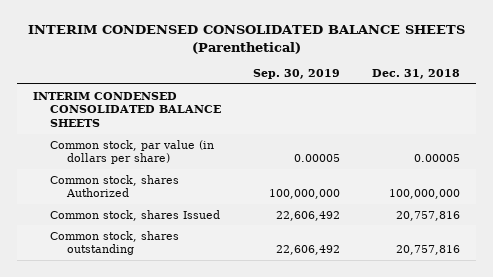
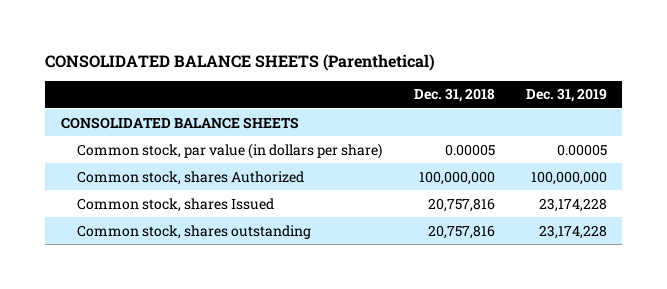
- INTERIM CONDENSED CONSOLIDATED BALANCE SHEETS (Parenthetical)
+ CONSOLIDATED BALANCE SHEETS (Parenthetical)
- | Sep. 30, 2019 | Dec. 31, 2018
+ | Dec. 31, 2018 | Dec. 31, 2019
- INTERIM CONDENSED CONSOLIDATED BALANCE SHEETS
+ CONSOLIDATED BALANCE SHEETS

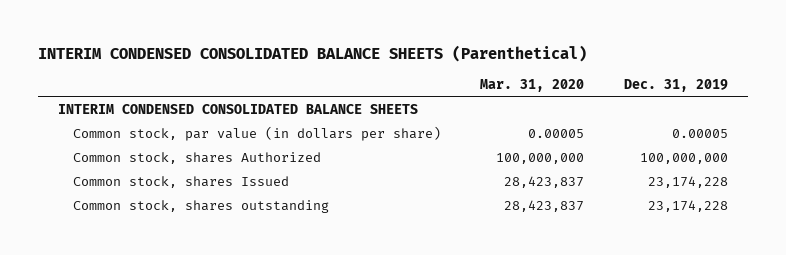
- CONSOLIDATED BALANCE SHEETS (Parenthetical)
+ INTERIM CONDENSED CONSOLIDATED BALANCE SHEETS (Parenthetical)
- | Dec. 31, 2018 | Dec. 31, 2019
+ | Mar. 31, 2020 | Dec. 31, 2019
- CONSOLIDATED BALANCE SHEETS
+ INTERIM CONDENSED CONSOLIDATED BALANCE SHEETS

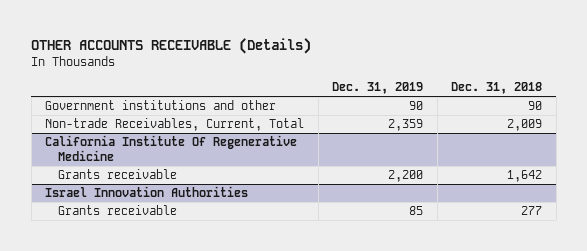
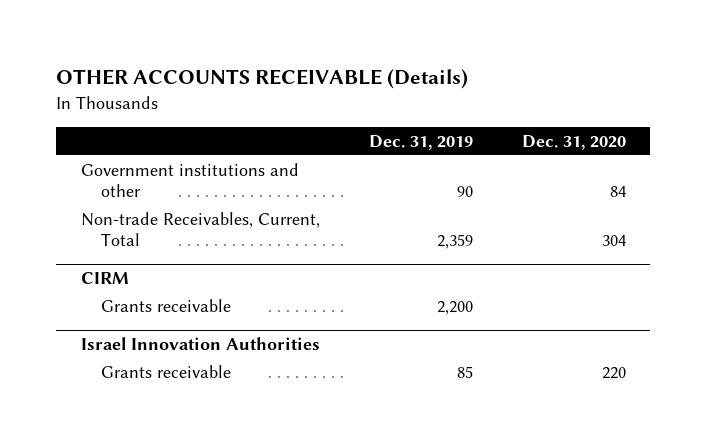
- | Dec. 31, 2019 | Dec. 31, 2018
+ | Dec. 31, 2019 | Dec. 31, 2020
- California Institute Of Regenerative Medicine
+ CIRM

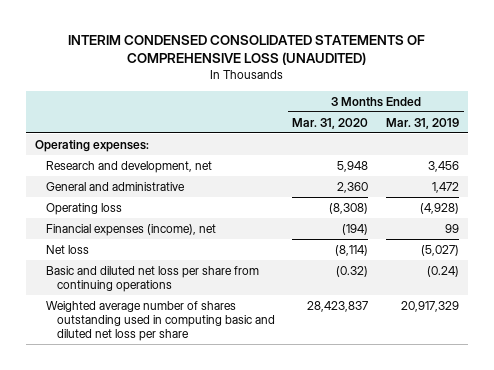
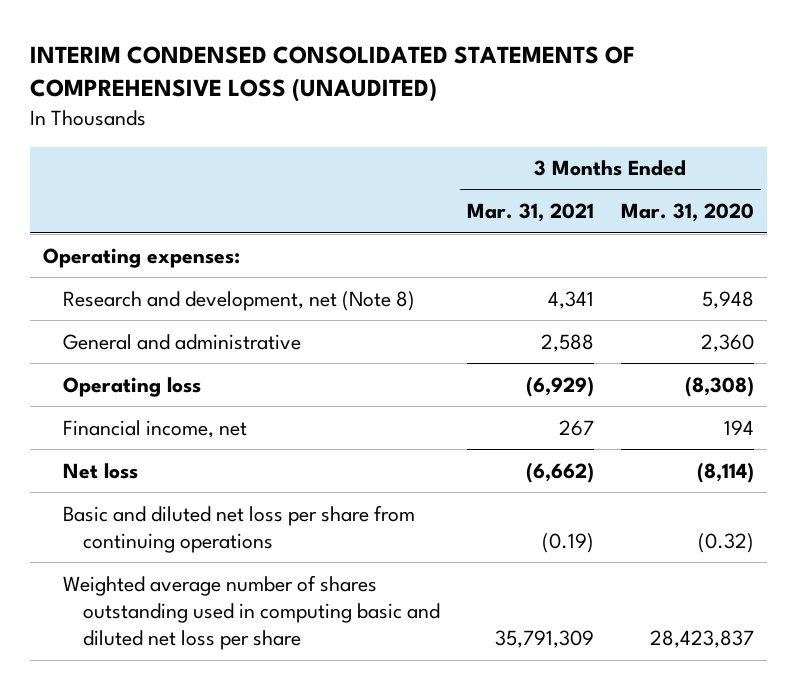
- | 3 Months Ended Mar. 31, 2020 | 3 Months Ended Mar. 31, 2019
+ | 3 Months Ended Mar. 31, 2021 | 3 Months Ended Mar. 31, 2020
- Research and development, net | 5,948 | 3,456
+ Research and development, net (Note 8) | 4,341 | 5,948
- Financial expenses (income), net | (194) | 99
+ Financial income, net | 267 | 194

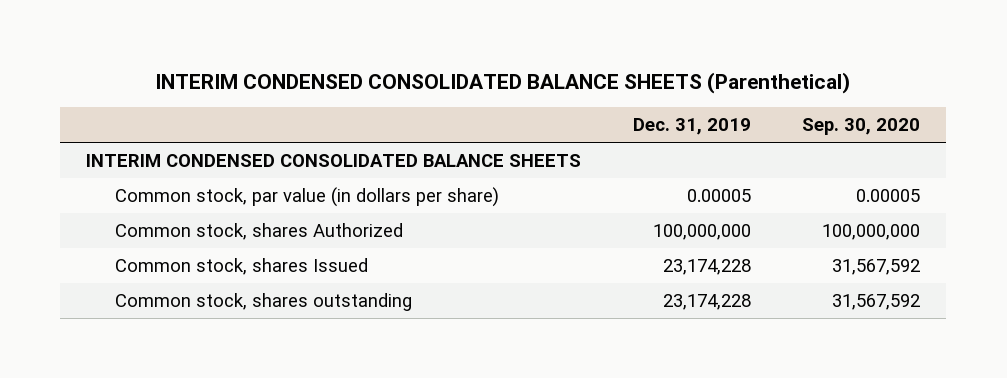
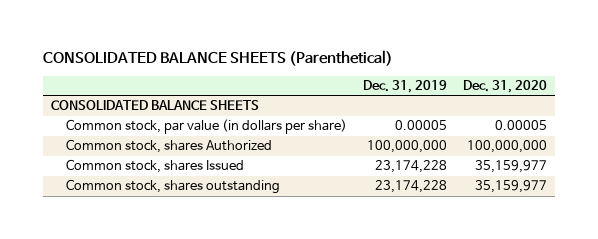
- INTERIM CONDENSED CONSOLIDATED BALANCE SHEETS (Parenthetical)
+ CONSOLIDATED BALANCE SHEETS (Parenthetical)
- | Dec. 31, 2019 | Sep. 30, 2020
+ | Dec. 31, 2019 | Dec. 31, 2020
- INTERIM CONDENSED CONSOLIDATED BALANCE SHEETS
+ CONSOLIDATED BALANCE SHEETS

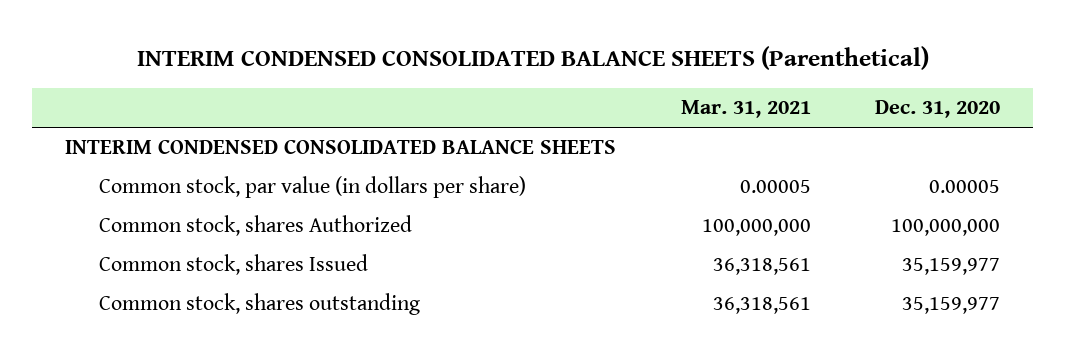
- CONSOLIDATED BALANCE SHEETS (Parenthetical)
+ INTERIM CONDENSED CONSOLIDATED BALANCE SHEETS (Parenthetical)
- | Dec. 31, 2019 | Dec. 31, 2020
+ | Mar. 31, 2021 | Dec. 31, 2020
- CONSOLIDATED BALANCE SHEETS
+ INTERIM CONDENSED CONSOLIDATED BALANCE SHEETS

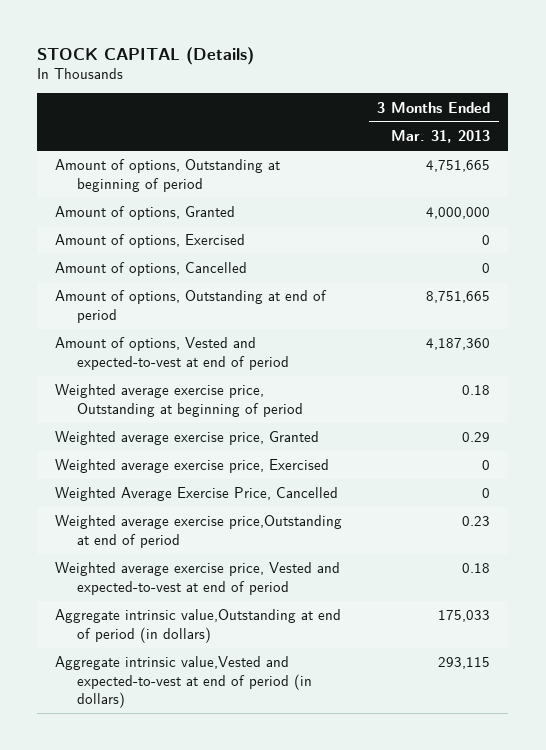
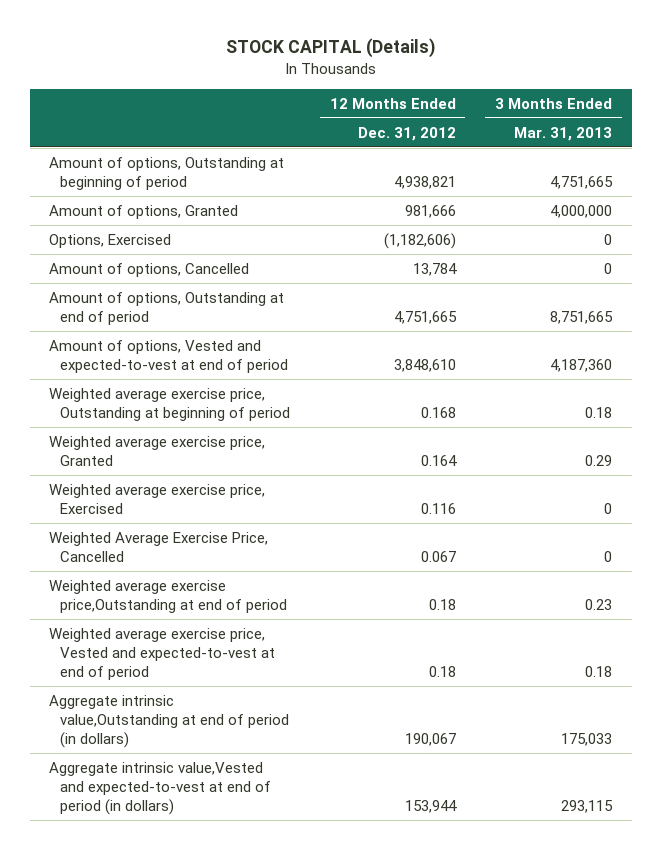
- | 3 Months Ended Mar. 31, 2013
+ | 12 Months Ended Dec. 31, 2012 | 3 Months Ended Mar. 31, 2013
- Amount of options, Exercised | 0
+ Options, Exercised | (1,182,606) | 0

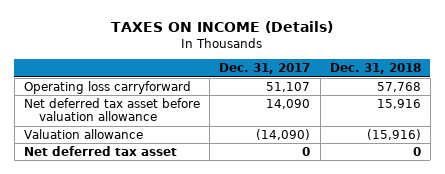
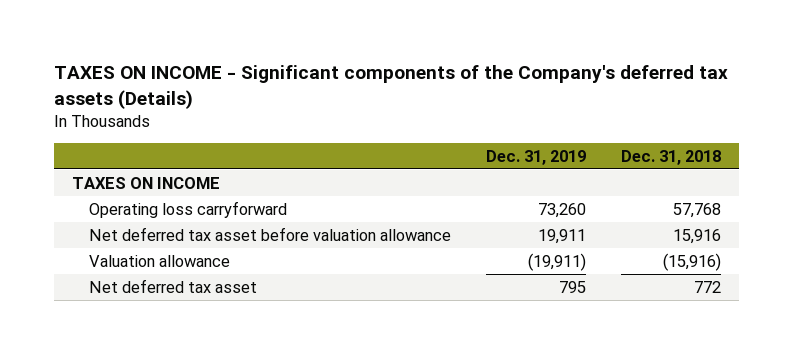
- TAXES ON INCOME (Details)
+ TAXES ON INCOME - Significant components of the Company's deferred tax assets (Details)
- | Dec. 31, 2017 | Dec. 31, 2018
+ | Dec. 31, 2019 | Dec. 31, 2018
+ TAXES ON INCOME
- Net deferred tax asset | 0 | 0
+ Net deferred tax asset | 795 | 772

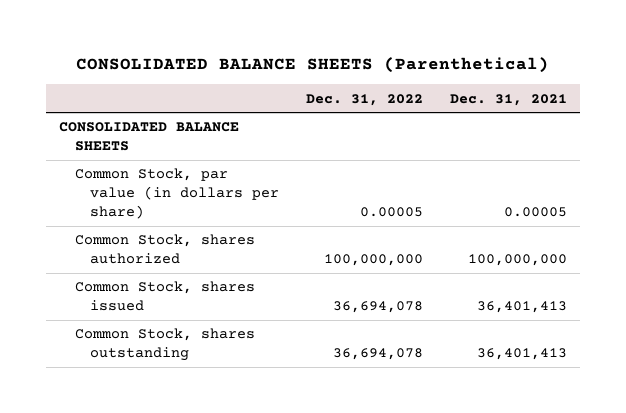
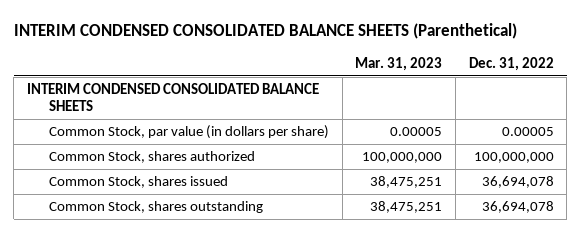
- CONSOLIDATED BALANCE SHEETS (Parenthetical)
+ INTERIM CONDENSED CONSOLIDATED BALANCE SHEETS (Parenthetical)
- | Dec. 31, 2022 | Dec. 31, 2021
+ | Mar. 31, 2023 | Dec. 31, 2022
- CONSOLIDATED BALANCE SHEETS
+ INTERIM CONDENSED CONSOLIDATED BALANCE SHEETS

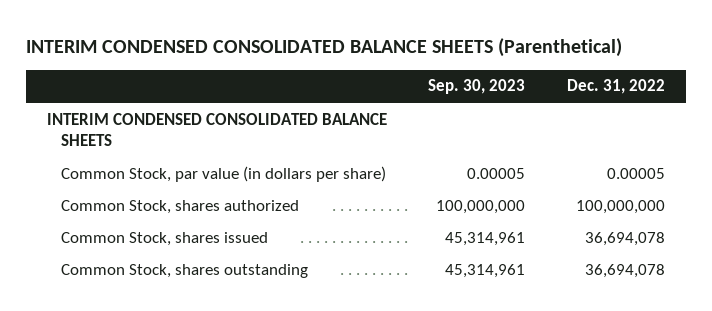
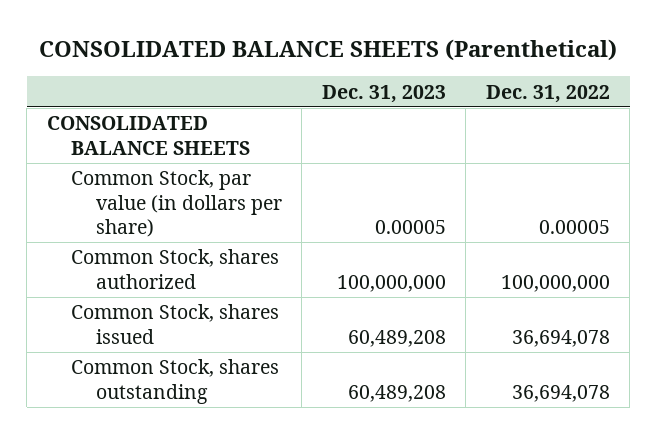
- INTERIM CONDENSED CONSOLIDATED BALANCE SHEETS (Parenthetical)
+ CONSOLIDATED BALANCE SHEETS (Parenthetical)
- | Sep. 30, 2023 | Dec. 31, 2022
+ | Dec. 31, 2023 | Dec. 31, 2022
- INTERIM CONDENSED CONSOLIDATED BALANCE SHEETS
+ CONSOLIDATED BALANCE SHEETS

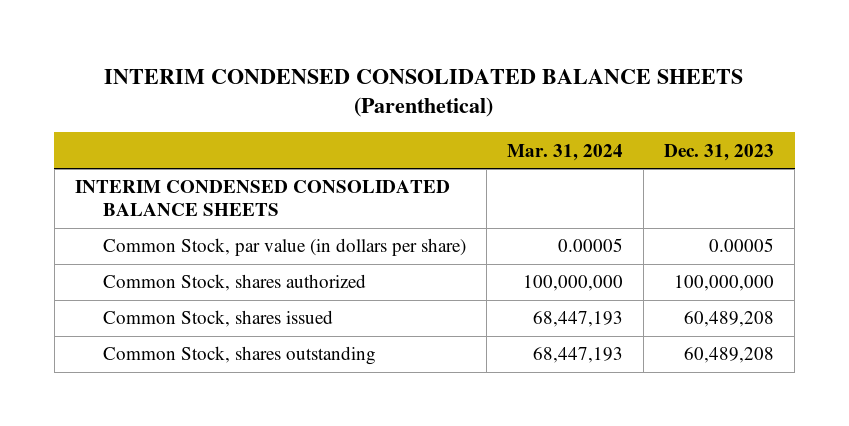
- CONSOLIDATED BALANCE SHEETS (Parenthetical)
+ INTERIM CONDENSED CONSOLIDATED BALANCE SHEETS (Parenthetical)
- | Dec. 31, 2023 | Dec. 31, 2022
+ | Mar. 31, 2024 | Dec. 31, 2023
- CONSOLIDATED BALANCE SHEETS
+ INTERIM CONDENSED CONSOLIDATED BALANCE SHEETS

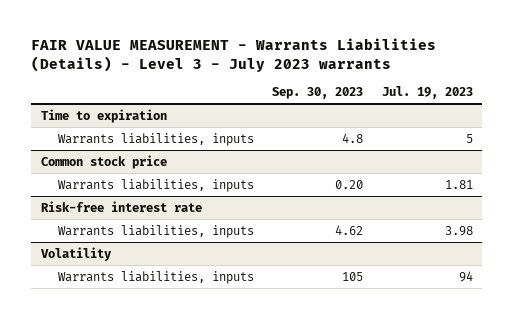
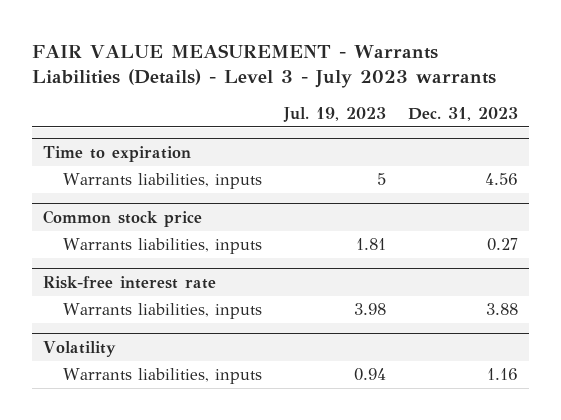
- | Sep. 30, 2023 | Jul. 19, 2023
+ | Jul. 19, 2023 | Dec. 31, 2023
@ Volatility
- Warrants liabilities, inputs | 105 | 94
+ Warrants liabilities, inputs | 0.94 | 1.16

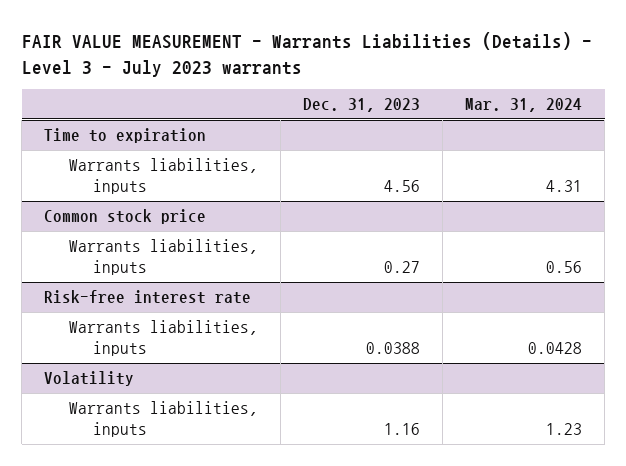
- | Jul. 19, 2023 | Dec. 31, 2023
+ | Dec. 31, 2023 | Mar. 31, 2024
@ Risk-free interest rate
- Warrants liabilities, inputs | 3.98 | 3.88
+ Warrants liabilities, inputs | 0.0388 | 0.0428

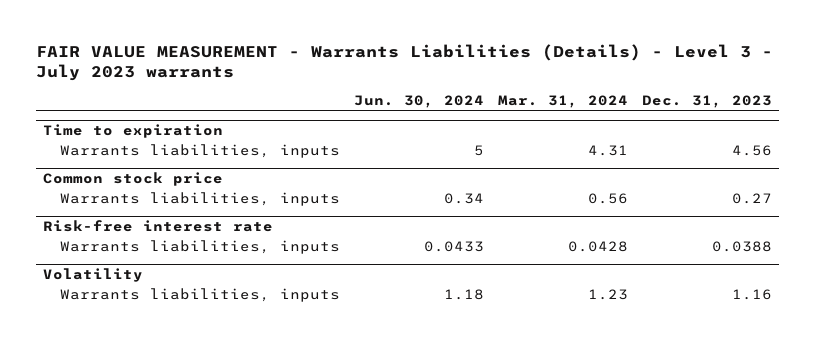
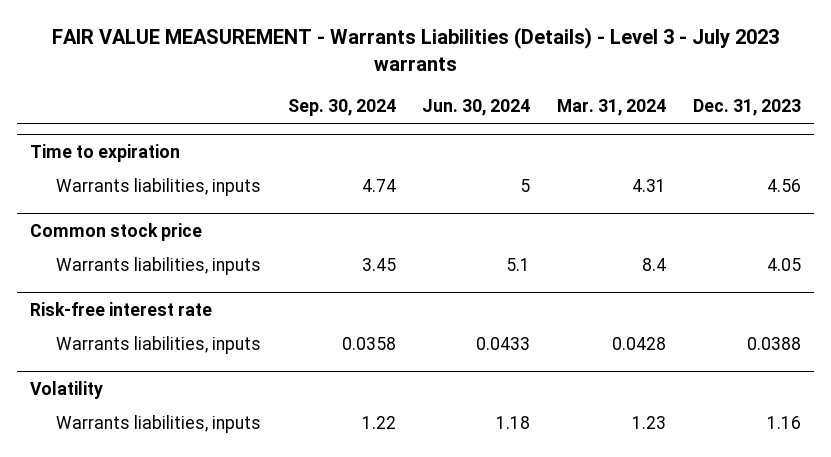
- | Jun. 30, 2024 | Mar. 31, 2024 | Dec. 31, 2023
+ | Sep. 30, 2024 | Jun. 30, 2024 | Mar. 31, 2024 | Dec. 31, 2023
@ Common stock price
- Warrants liabilities, inputs | 0.34 | 0.56 | 0.27
+ Warrants liabilities, inputs | 3.45 | 5.1 | 8.4 | 4.05

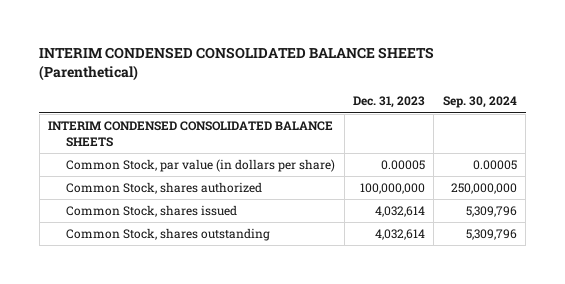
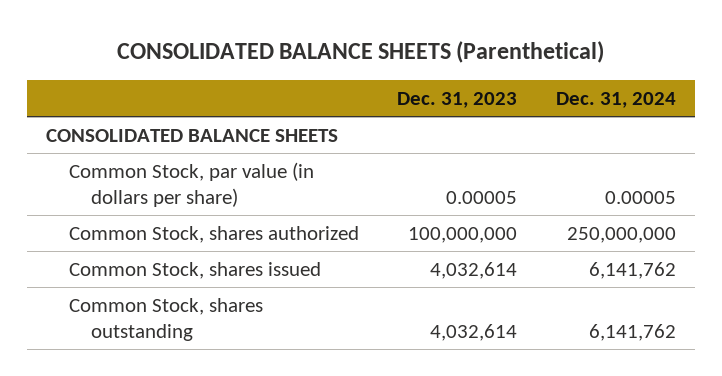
- INTERIM CONDENSED CONSOLIDATED BALANCE SHEETS (Parenthetical)
+ CONSOLIDATED BALANCE SHEETS (Parenthetical)
- | Dec. 31, 2023 | Sep. 30, 2024
+ | Dec. 31, 2023 | Dec. 31, 2024
- INTERIM CONDENSED CONSOLIDATED BALANCE SHEETS
+ CONSOLIDATED BALANCE SHEETS

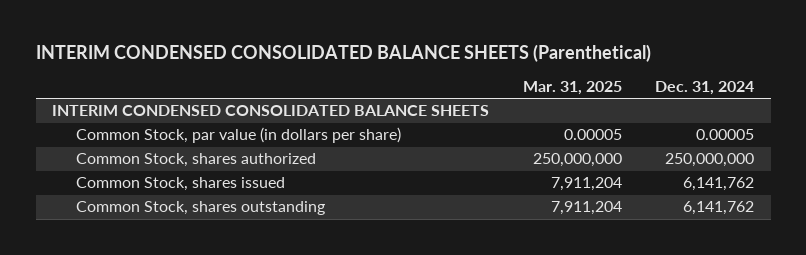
- CONSOLIDATED BALANCE SHEETS (Parenthetical)
+ INTERIM CONDENSED CONSOLIDATED BALANCE SHEETS (Parenthetical)
- | Dec. 31, 2023 | Dec. 31, 2024
+ | Mar. 31, 2025 | Dec. 31, 2024
- CONSOLIDATED BALANCE SHEETS
+ INTERIM CONDENSED CONSOLIDATED BALANCE SHEETS

